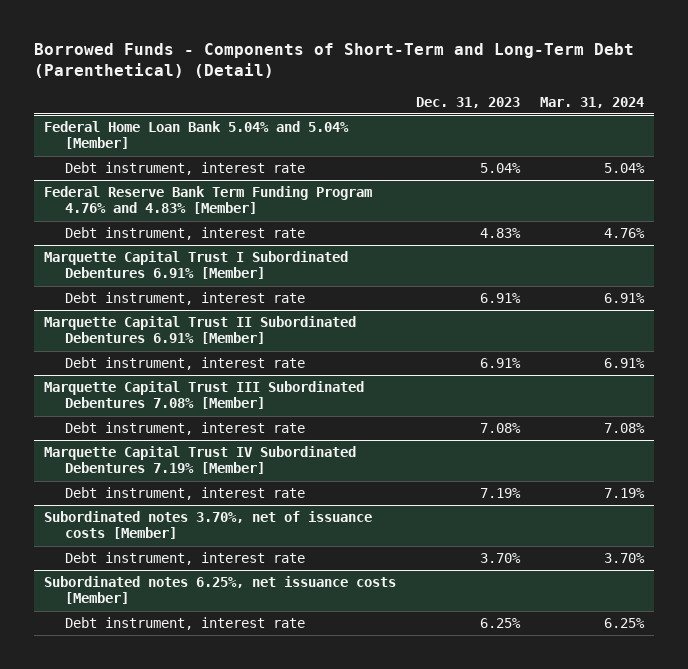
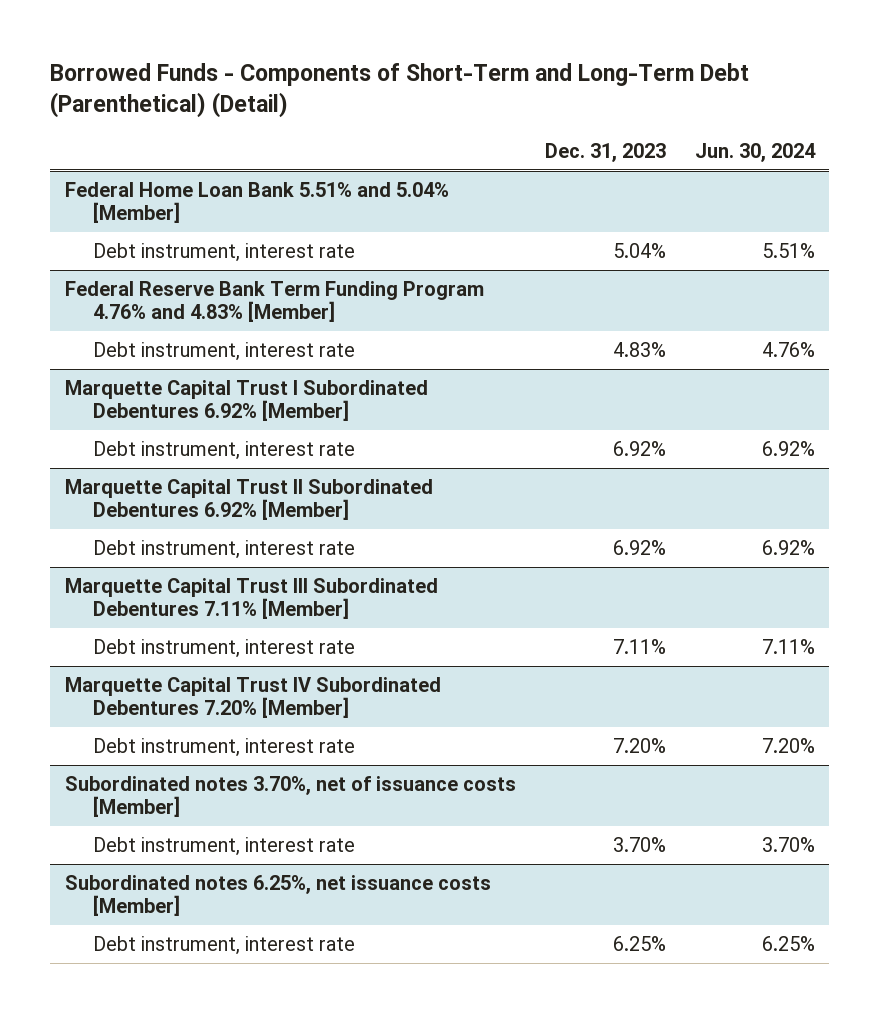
- | Dec. 31, 2023 | Mar. 31, 2024
+ | Dec. 31, 2023 | Jun. 30, 2024
- Federal Home Loan Bank 5.04% and 5.04% [Member]
+ Federal Home Loan Bank 5.51% and 5.04% [Member]
- Marquette Capital Trust I Subordinated Debentures 6.91% [Member]
- Debt instrument, interest rate | 6.91% | 6.91%
- Marquette Capital Trust II Subordinated Debentures 6.91% [Member]
- Debt instrument, interest rate | 6.91% | 6.91%
- Marquette Capital Trust III Subordinated Debentures 7.08% [Member]
- Debt instrument, interest rate | 7.08% | 7.08%
- Marquette Capital Trust IV Subordinated Debentures 7.19% [Member]
- Debt instrument, interest rate | 7.19% | 7.19%
+ Marquette Capital Trust I Subordinated Debentures 6.92% [Member]
+ Debt instrument, interest rate | 6.92% | 6.92%
+ Marquette Capital Trust II Subordinated Debentures 6.92% [Member]
+ Debt instrument, interest rate | 6.92% | 6.92%
+ Marquette Capital Trust III Subordinated Debentures 7.11% [Member]
+ Debt instrument, interest rate | 7.11% | 7.11%
+ Marquette Capital Trust IV Subordinated Debentures 7.20% [Member]
+ Debt instrument, interest rate | 7.20% | 7.20%

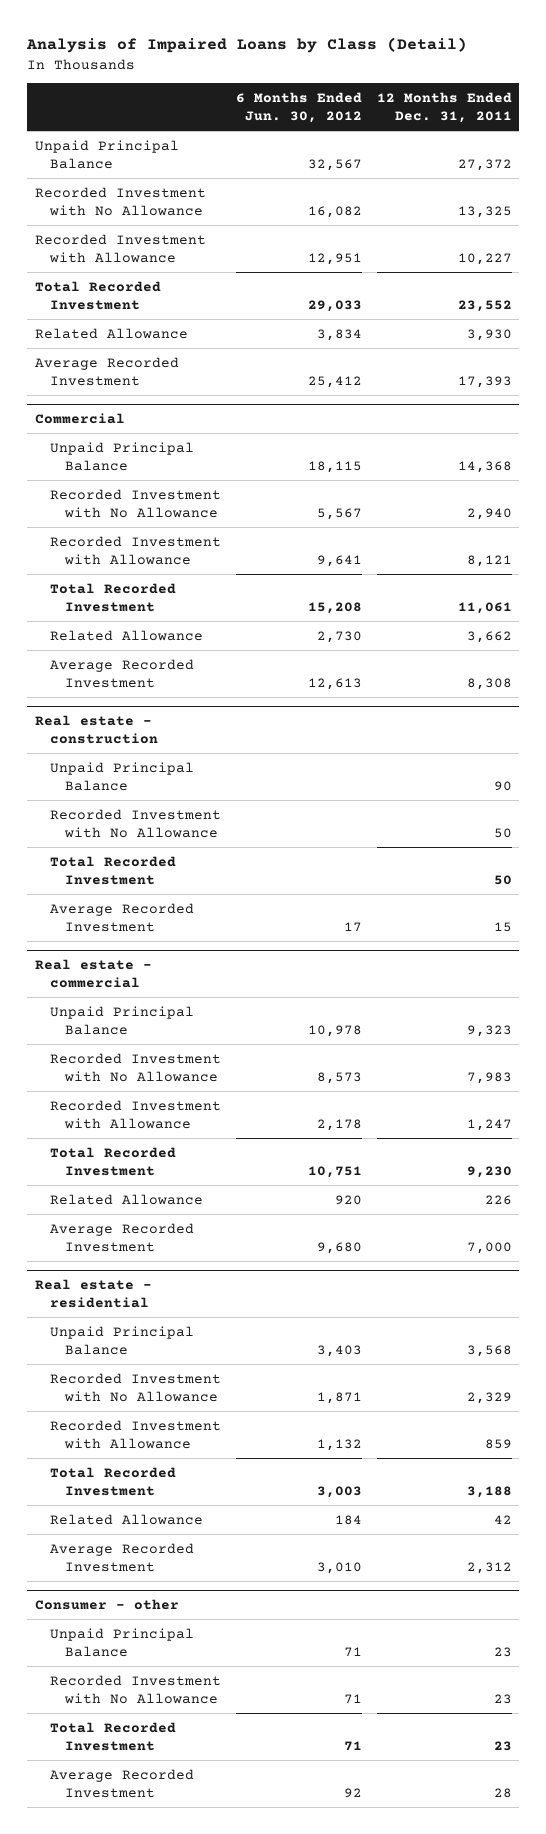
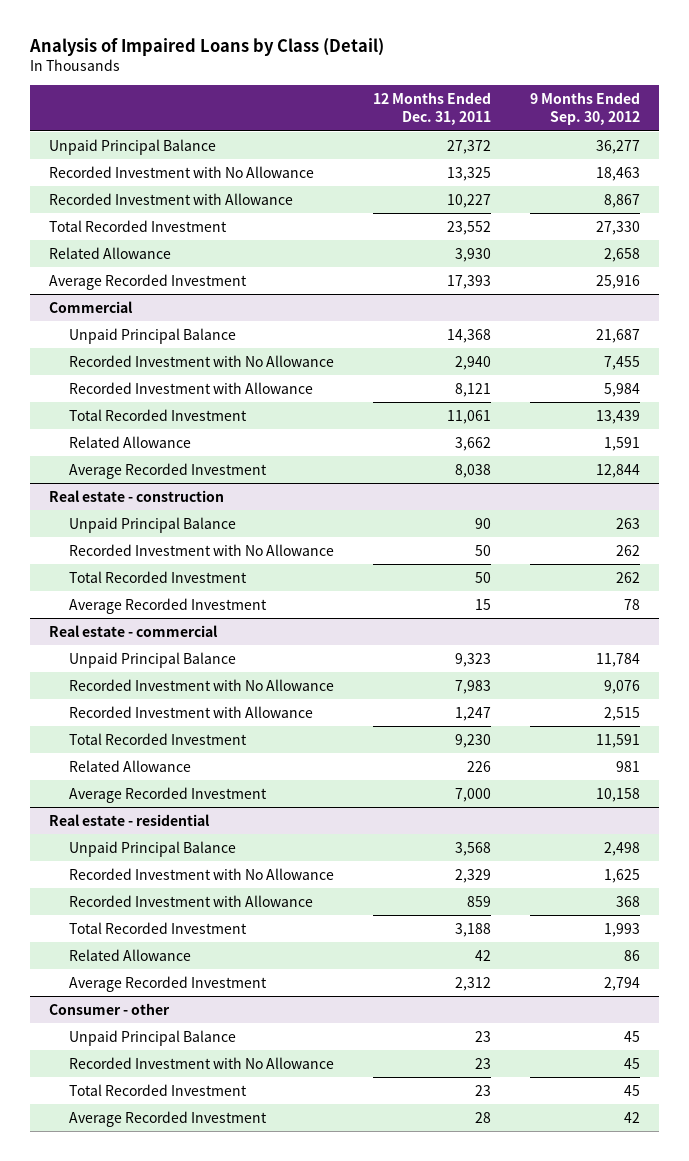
- | 6 Months Ended Jun. 30, 2012 | 12 Months Ended Dec. 31, 2011
+ | 12 Months Ended Dec. 31, 2011 | 9 Months Ended Sep. 30, 2012
@ Commercial
- Average Recorded Investment | 12,613 | 8,308
+ Average Recorded Investment | 8,038 | 12,844

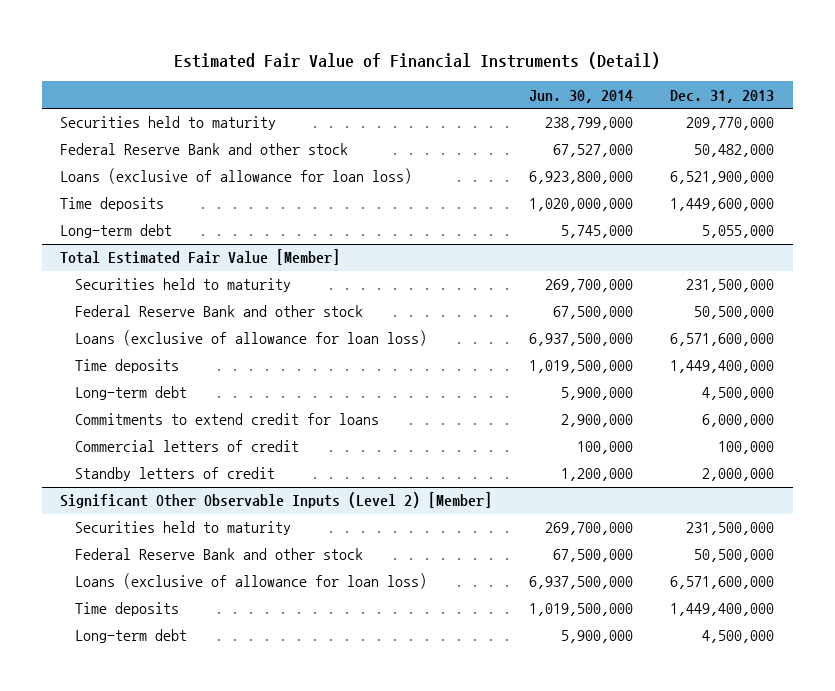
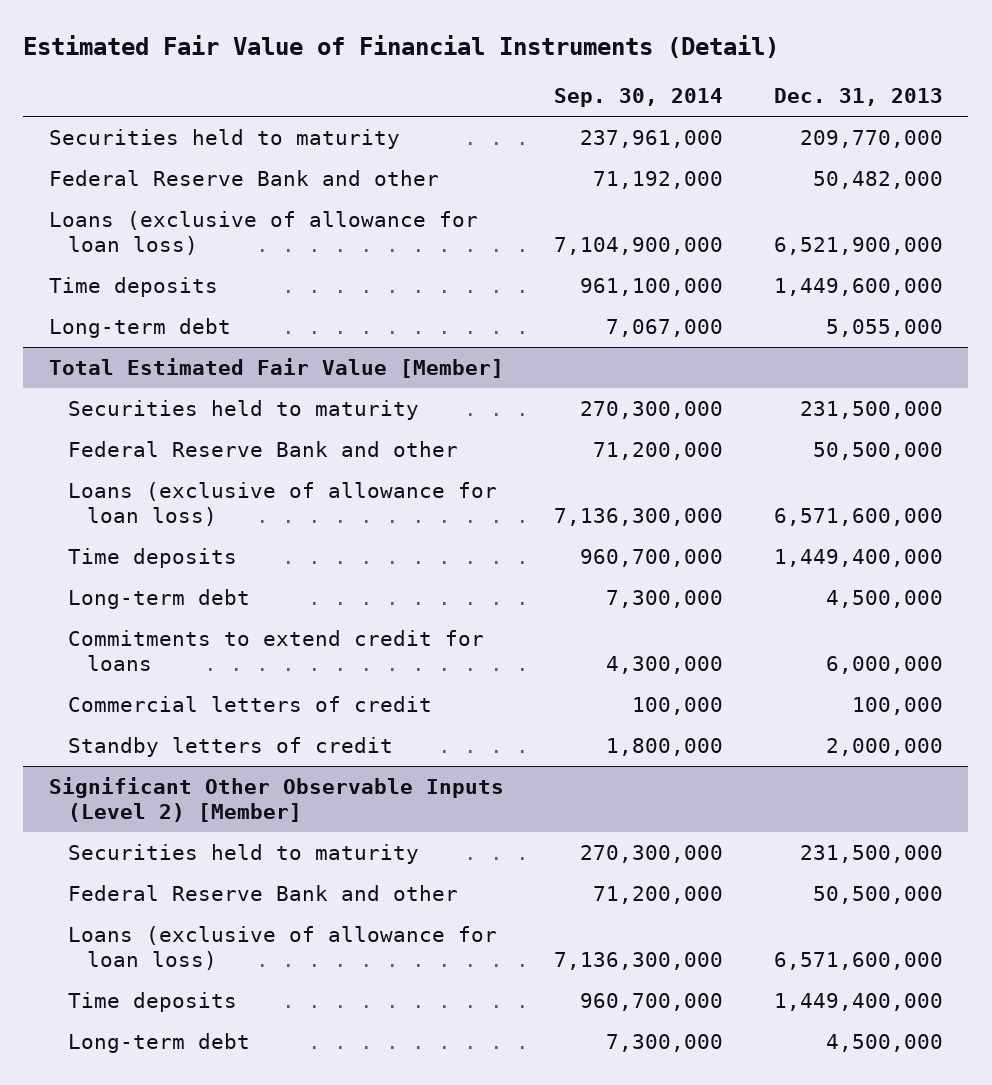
- | Jun. 30, 2014 | Dec. 31, 2013
+ | Sep. 30, 2014 | Dec. 31, 2013
- Federal Reserve Bank and other stock | 67,527,000 | 50,482,000
+ Federal Reserve Bank and other | 71,192,000 | 50,482,000
@ Total Estimated Fair Value [Member]
- Federal Reserve Bank and other stock | 67,500,000 | 50,500,000
+ Federal Reserve Bank and other | 71,200,000 | 50,500,000
@ Significant Other Observable Inputs (Level 2) [Member]
- Federal Reserve Bank and other stock | 67,500,000 | 50,500,000
+ Federal Reserve Bank and other | 71,200,000 | 50,500,000

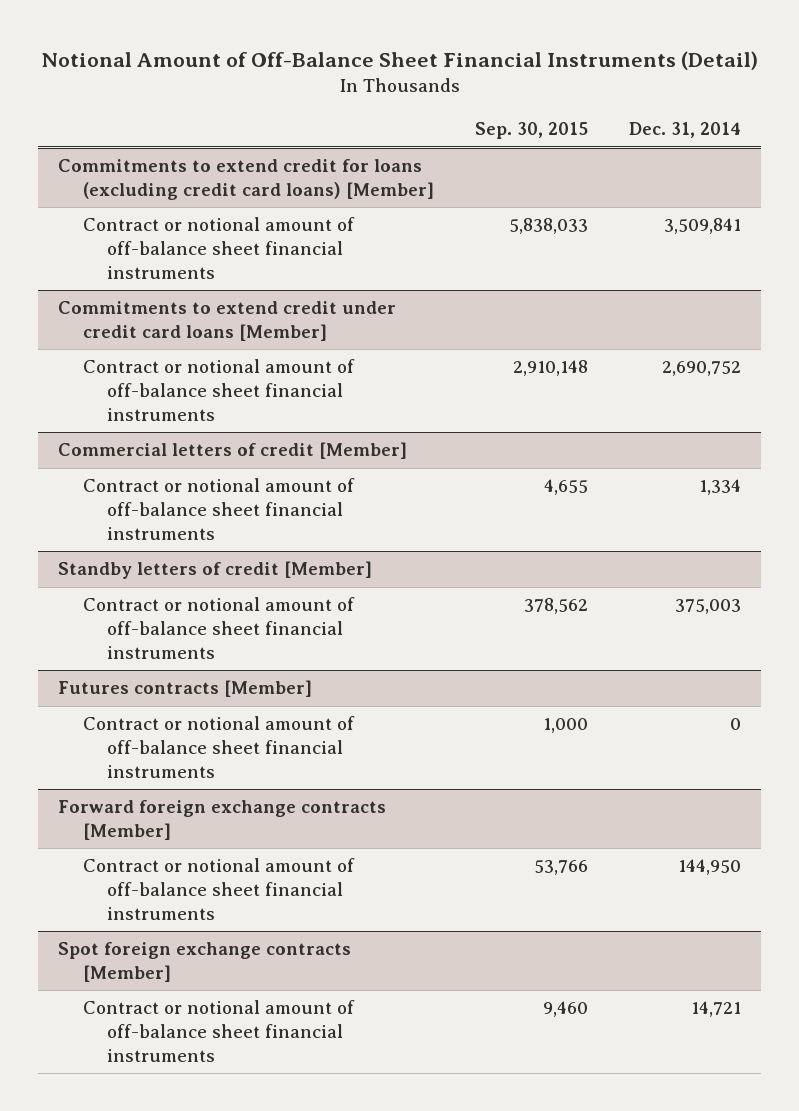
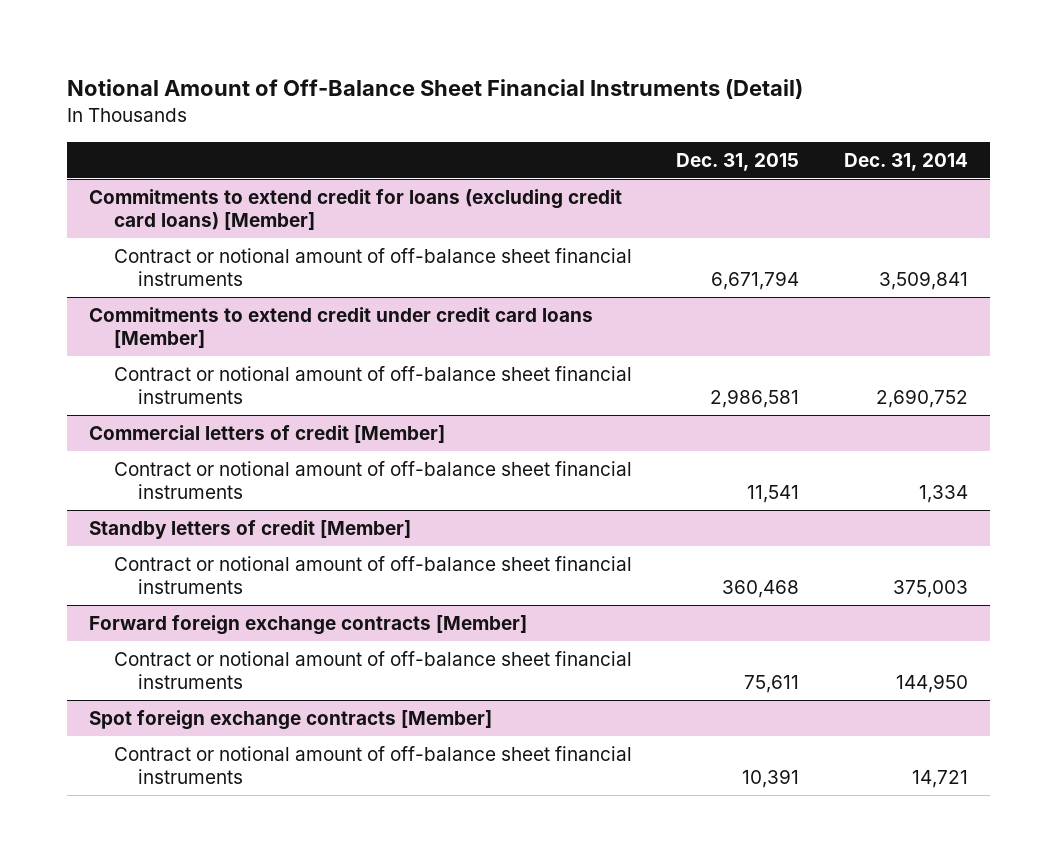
- | Sep. 30, 2015 | Dec. 31, 2014
+ | Dec. 31, 2015 | Dec. 31, 2014
- Futures contracts [Member]
- Contract or notional amount of off-balance sheet financial instruments | 1,000 | 0

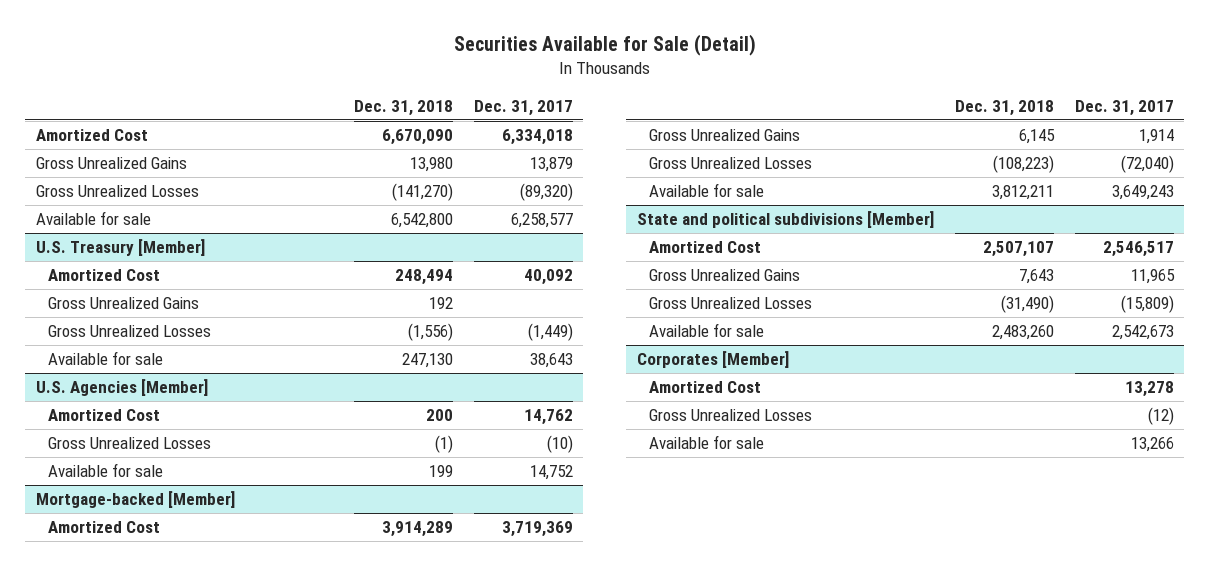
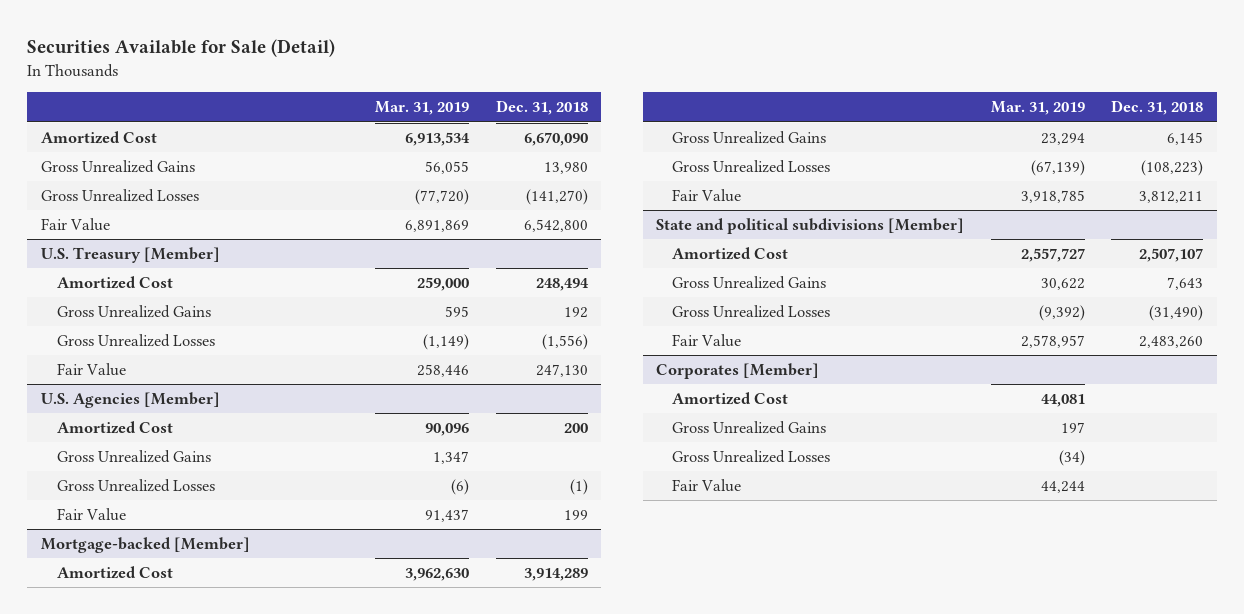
- | Dec. 31, 2018 | Dec. 31, 2017
+ | Mar. 31, 2019 | Dec. 31, 2018
- Available for sale | 6,542,800 | 6,258,577
+ Fair Value | 6,891,869 | 6,542,800
@ U.S. Treasury [Member]
- Available for sale | 247,130 | 38,643
+ Fair Value | 258,446 | 247,130
@ U.S. Agencies [Member]
+ Gross Unrealized Gains | 1,347 |
- Available for sale | 199 | 14,752
+ Fair Value | 91,437 | 199
@ Mortgage-backed [Member]
- Available for sale | 3,812,211 | 3,649,243
+ Fair Value | 3,918,785 | 3,812,211
@ State and political subdivisions [Member]
- Available for sale | 2,483,260 | 2,542,673
+ Fair Value | 2,578,957 | 2,483,260
@ Corporates [Member]
+ Gross Unrealized Gains | 197 |
- Available for sale | | 13,266
+ Fair Value | 44,244 |

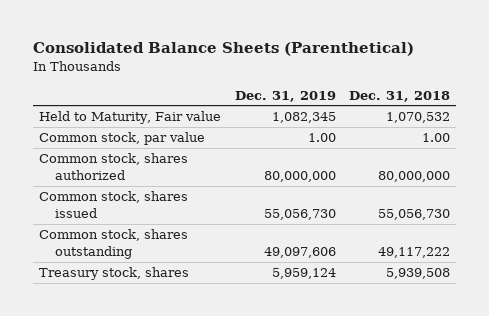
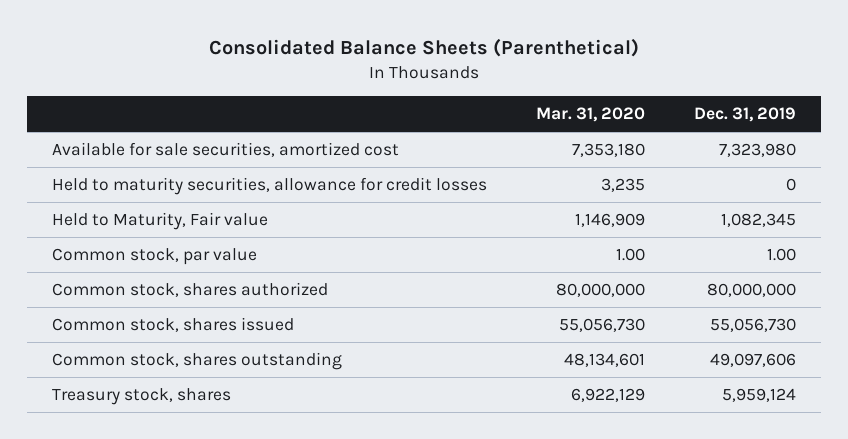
- | Dec. 31, 2019 | Dec. 31, 2018
+ | Mar. 31, 2020 | Dec. 31, 2019
+ Available for sale securities, amortized cost | 7,353,180 | 7,323,980
+ Held to maturity securities, allowance for credit losses | 3,235 | 0

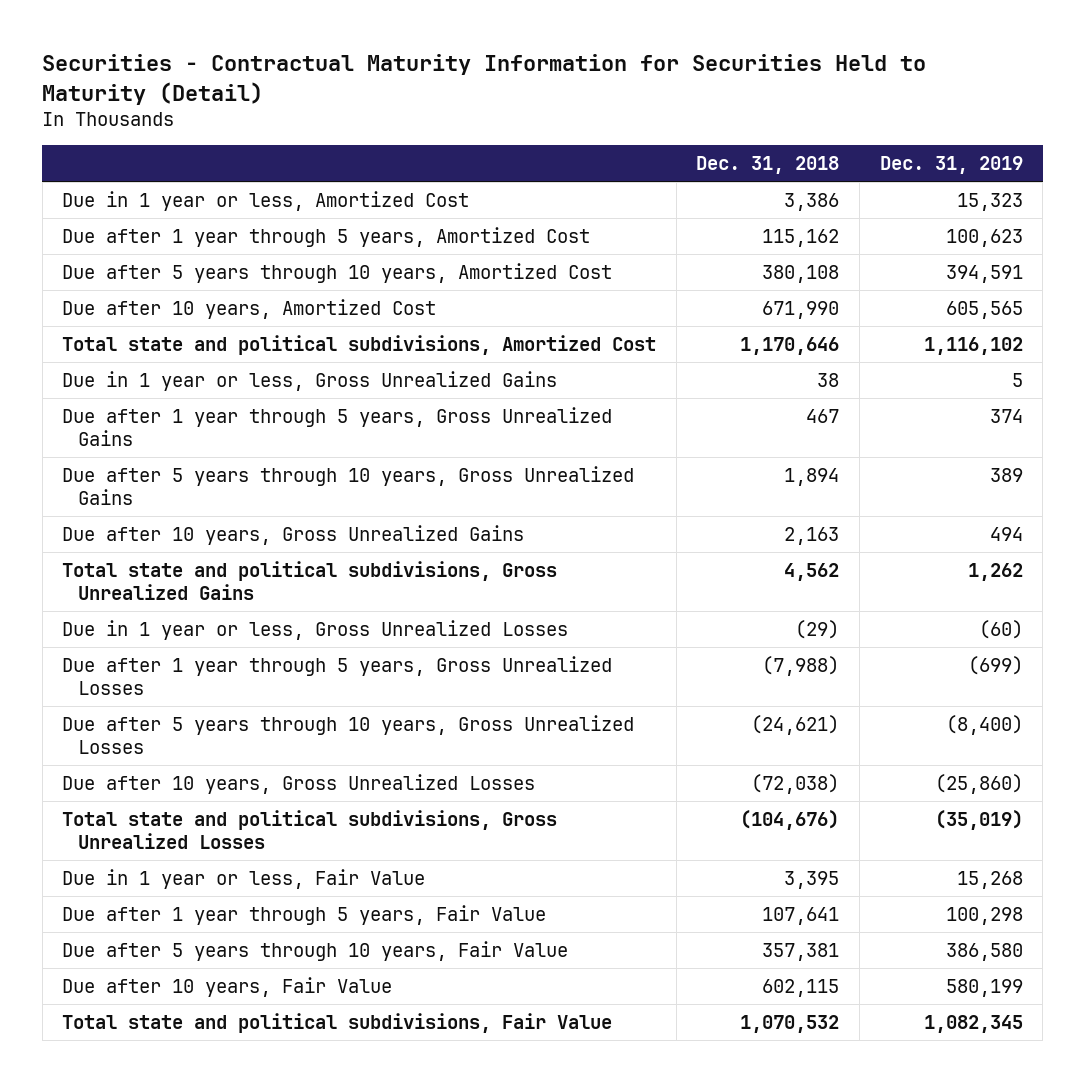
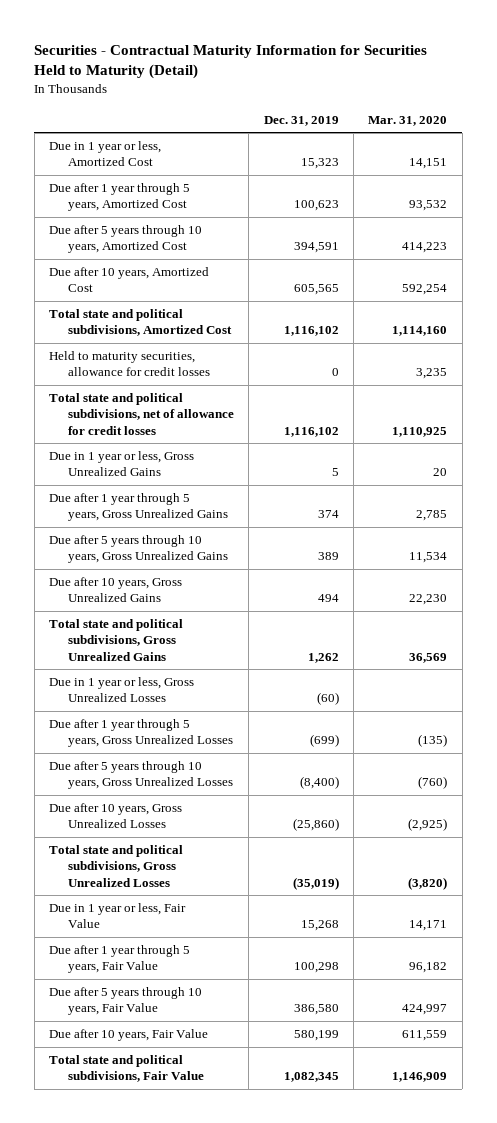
- | Dec. 31, 2018 | Dec. 31, 2019
+ | Dec. 31, 2019 | Mar. 31, 2020
+ Held to maturity securities, allowance for credit losses | 0 | 3,235
+ Total state and political subdivisions, net of allowance for credit losses | 1,116,102 | 1,110,925

